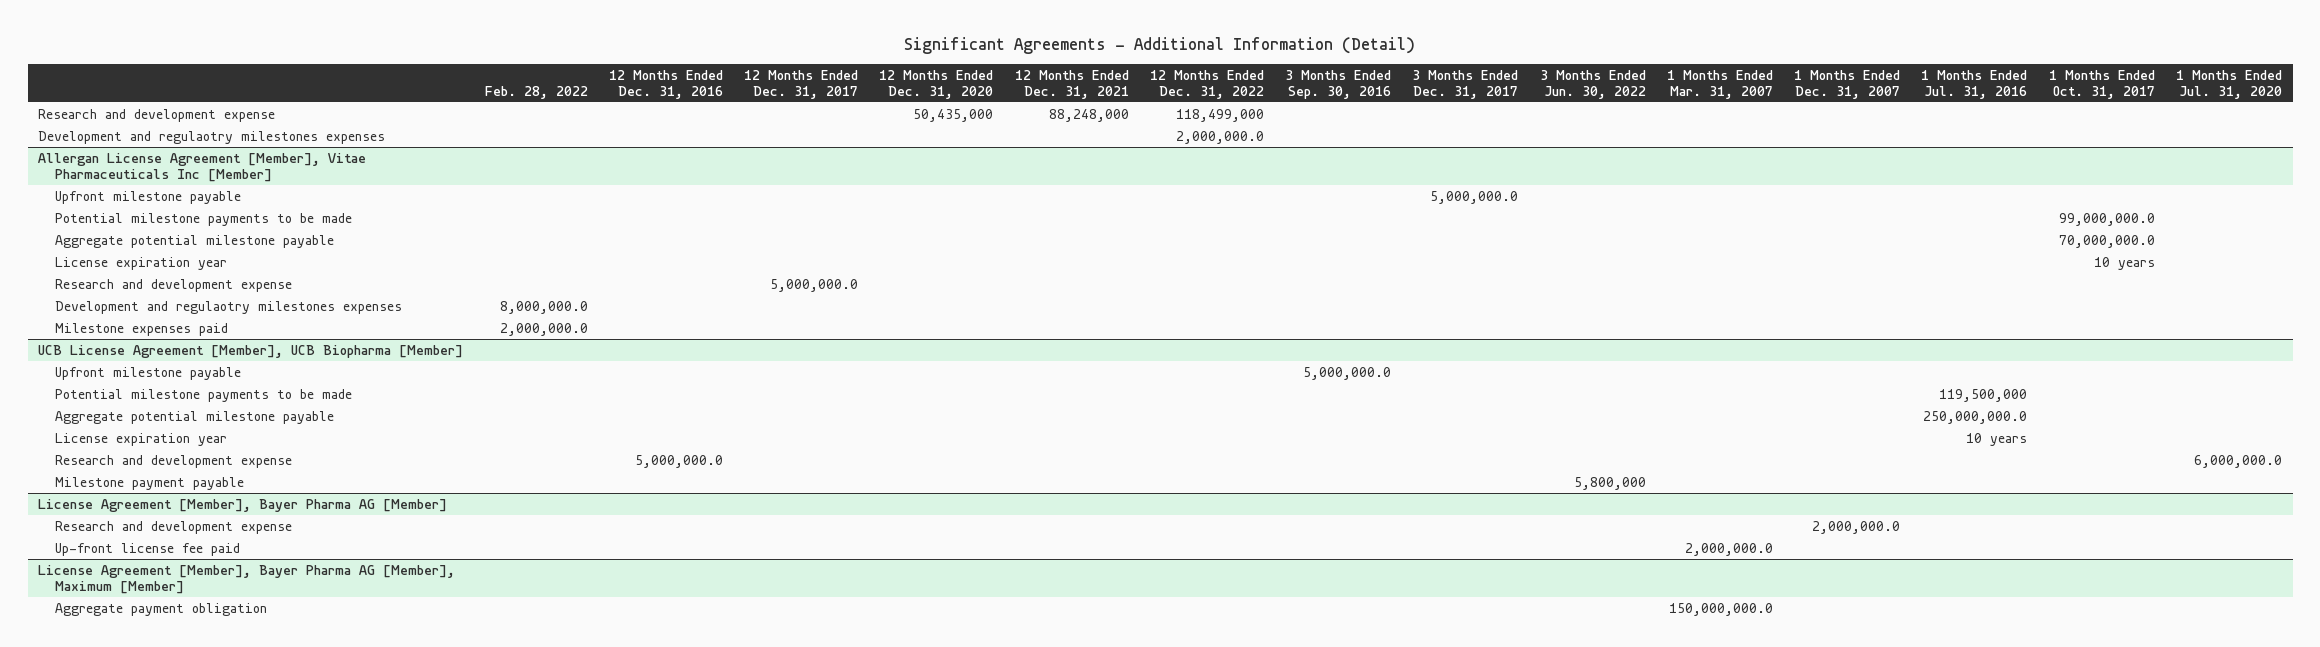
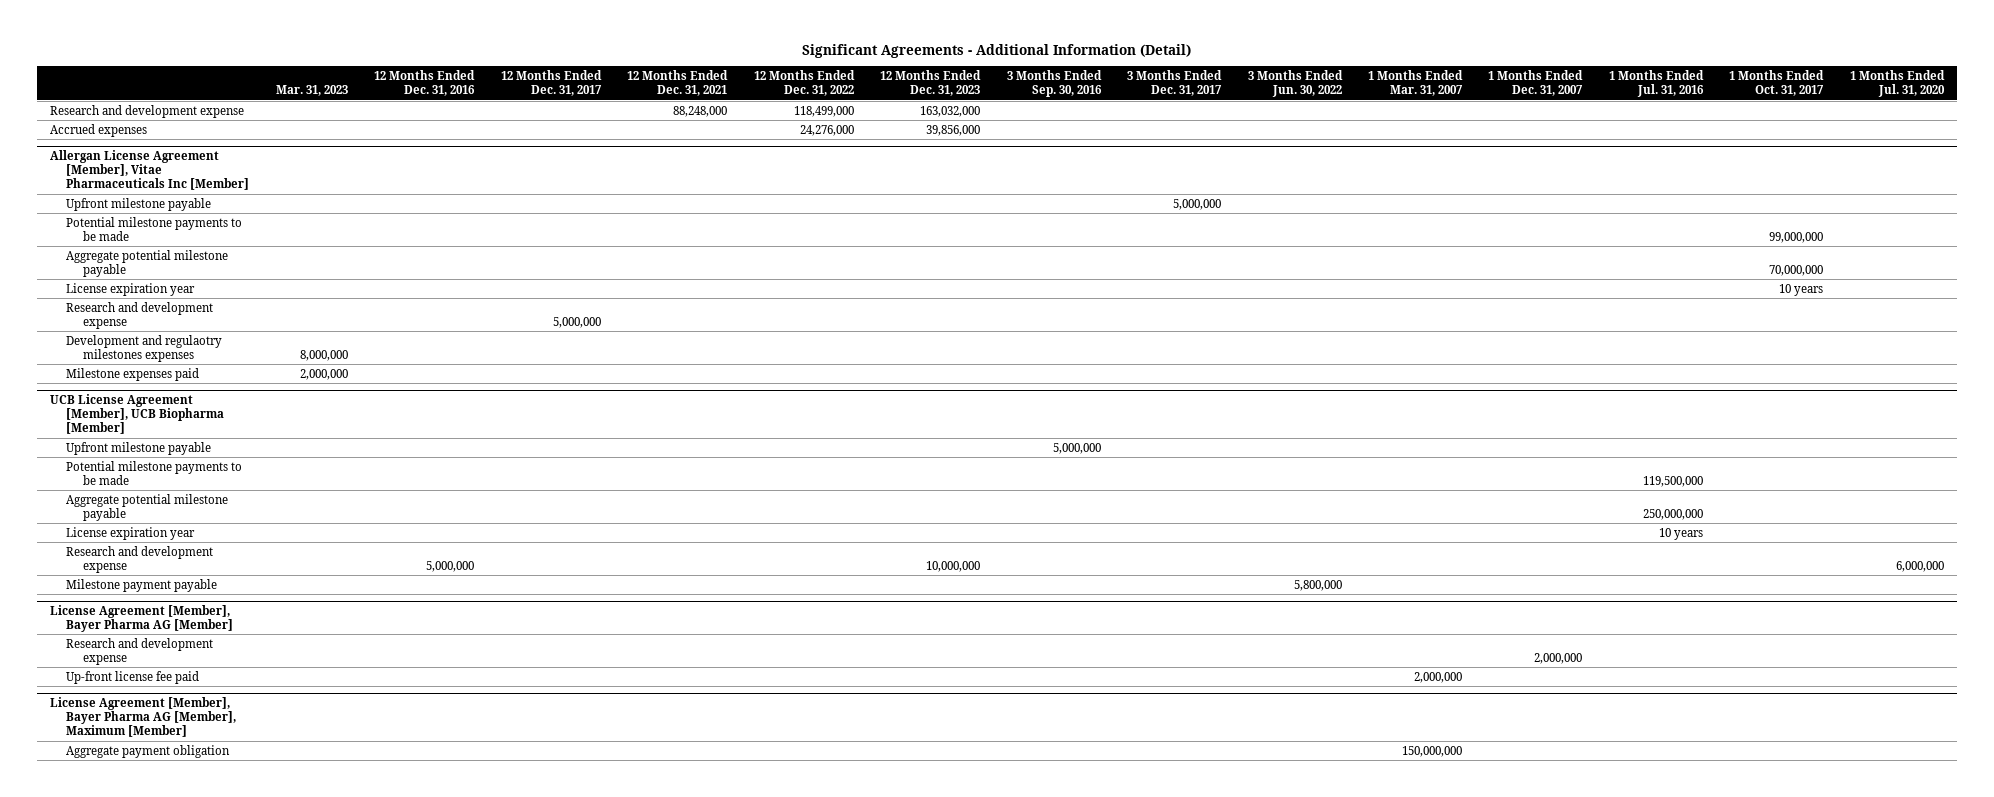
- | Feb. 28, 2022 | 12 Months Ended Dec. 31, 2016 | 12 Months Ended Dec. 31, 2017 | 12 Months Ended Dec. 31, 2020 | 12 Months Ended Dec. 31, 2021 | 12 Months Ended Dec. 31, 2022 | 3 Months Ended Sep. 30, 2016 | 3 Months Ended Dec. 31, 2017 | 3 Months Ended Jun. 30, 2022 | 1 Months Ended Mar. 31, 2007 | 1 Months Ended Dec. 31, 2007 | 1 Months Ended Jul. 31, 2016 | 1 Months Ended Oct. 31, 2017 | 1 Months Ended Jul. 31, 2020
+ | Mar. 31, 2023 | 12 Months Ended Dec. 31, 2016 | 12 Months Ended Dec. 31, 2017 | 12 Months Ended Dec. 31, 2021 | 12 Months Ended Dec. 31, 2022 | 12 Months Ended Dec. 31, 2023 | 3 Months Ended Sep. 30, 2016 | 3 Months Ended Dec. 31, 2017 | 3 Months Ended Jun. 30, 2022 | 1 Months Ended Mar. 31, 2007 | 1 Months Ended Dec. 31, 2007 | 1 Months Ended Jul. 31, 2016 | 1 Months Ended Oct. 31, 2017 | 1 Months Ended Jul. 31, 2020
- Development and regulaotry milestones expenses | | | | | | 2,000,000.0 | | | | | | | |
+ Accrued expenses | | | | | 24,276,000 | 39,856,000 | | | | | | | |
@ Allergan License Agreement [Member], Vitae Pharmaceuticals Inc [Member]
- Upfront milestone payable | | | | | | | | 5,000,000.0 | | | | | |
- Potential milestone payments to be made | | | | | | | | | | | | | 99,000,000.0 |
- Aggregate potential milestone payable | | | | | | | | | | | | | 70,000,000.0 |
+ Upfront milestone payable | | | | | | | | 5,000,000 | | | | | |
+ Potential milestone payments to be made | | | | | | | | | | | | | 99,000,000 |
+ Aggregate potential milestone payable | | | | | | | | | | | | | 70,000,000 |
- Research and development expense | | | 5,000,000.0 | | | | | | | | | | |
+ Research and development expense | | | 5,000,000 | | | | | | | | | | |
@ UCB License Agreement [Member], UCB Biopharma [Member]
- Upfront milestone payable | | | | | | | 5,000,000.0 | | | | | | |
+ Upfront milestone payable | | | | | | | 5,000,000 | | | | | | |
- Aggregate potential milestone payable | | | | | | | | | | | | 250,000,000.0 | |
+ Aggregate potential milestone payable | | | | | | | | | | | | 250,000,000 | |
- Research and development expense | | 5,000,000.0 | | | | | | | | | | | | 6,000,000.0
+ Research and development expense | | 5,000,000 | | | | 10,000,000 | | | | | | | | 6,000,000
@ License Agreement [Member], Bayer Pharma AG [Member]
- Research and development expense | | | | | | | | | | | 2,000,000.0 | | |
- Up-front license fee paid | | | | | | | | | | 2,000,000.0 | | | |
+ Research and development expense | | | | | | | | | | | 2,000,000 | | |
+ Up-front license fee paid | | | | | | | | | | 2,000,000 | | | |
@ License Agreement [Member], Bayer Pharma AG [Member], Maximum [Member]
- Aggregate payment obligation | | | | | | | | | | 150,000,000.0 | | | |
+ Aggregate payment obligation | | | | | | | | | | 150,000,000 | | | |

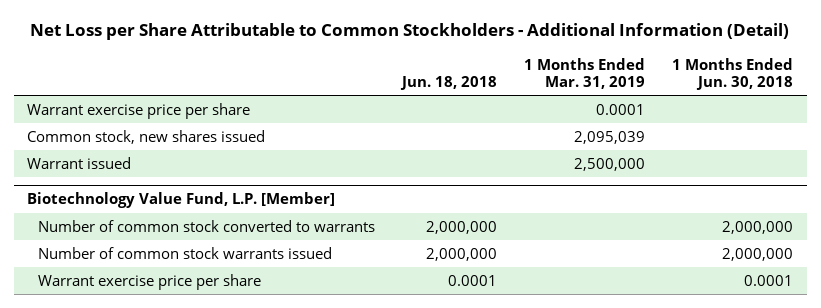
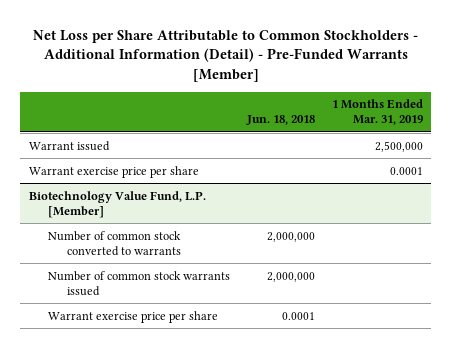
- Net Loss per Share Attributable to Common Stockholders - Additional Information (Detail)
+ Net Loss per Share Attributable to Common Stockholders - Additional Information (Detail) - Pre-Funded Warrants [Member]
- | Jun. 18, 2018 | 1 Months Ended Mar. 31, 2019 | 1 Months Ended Jun. 30, 2018
+ | Jun. 18, 2018 | 1 Months Ended Mar. 31, 2019
- Common stock, new shares issued | | 2,095,039 |
moved down: Warrant exercise price per share | | 0.0001

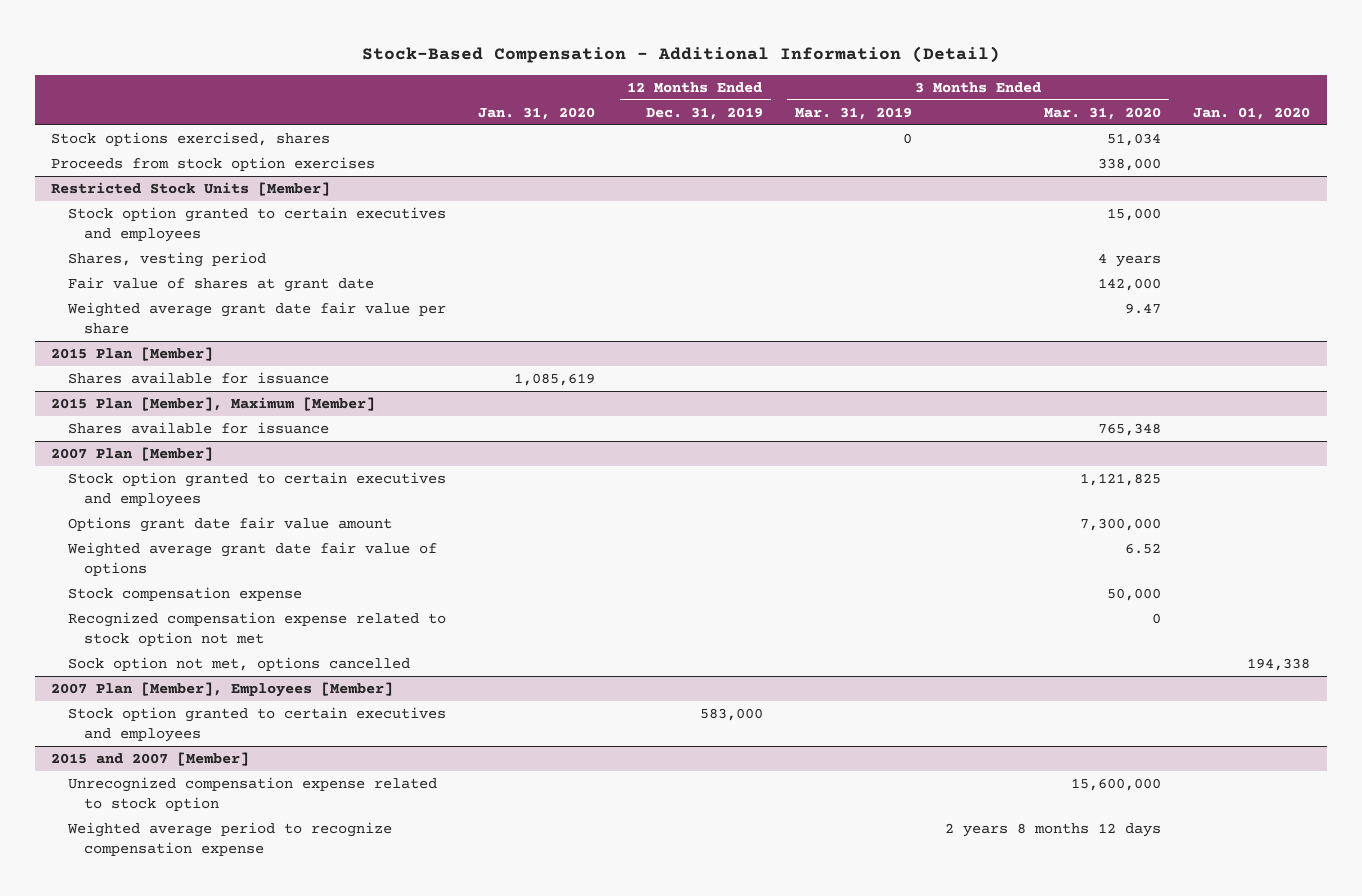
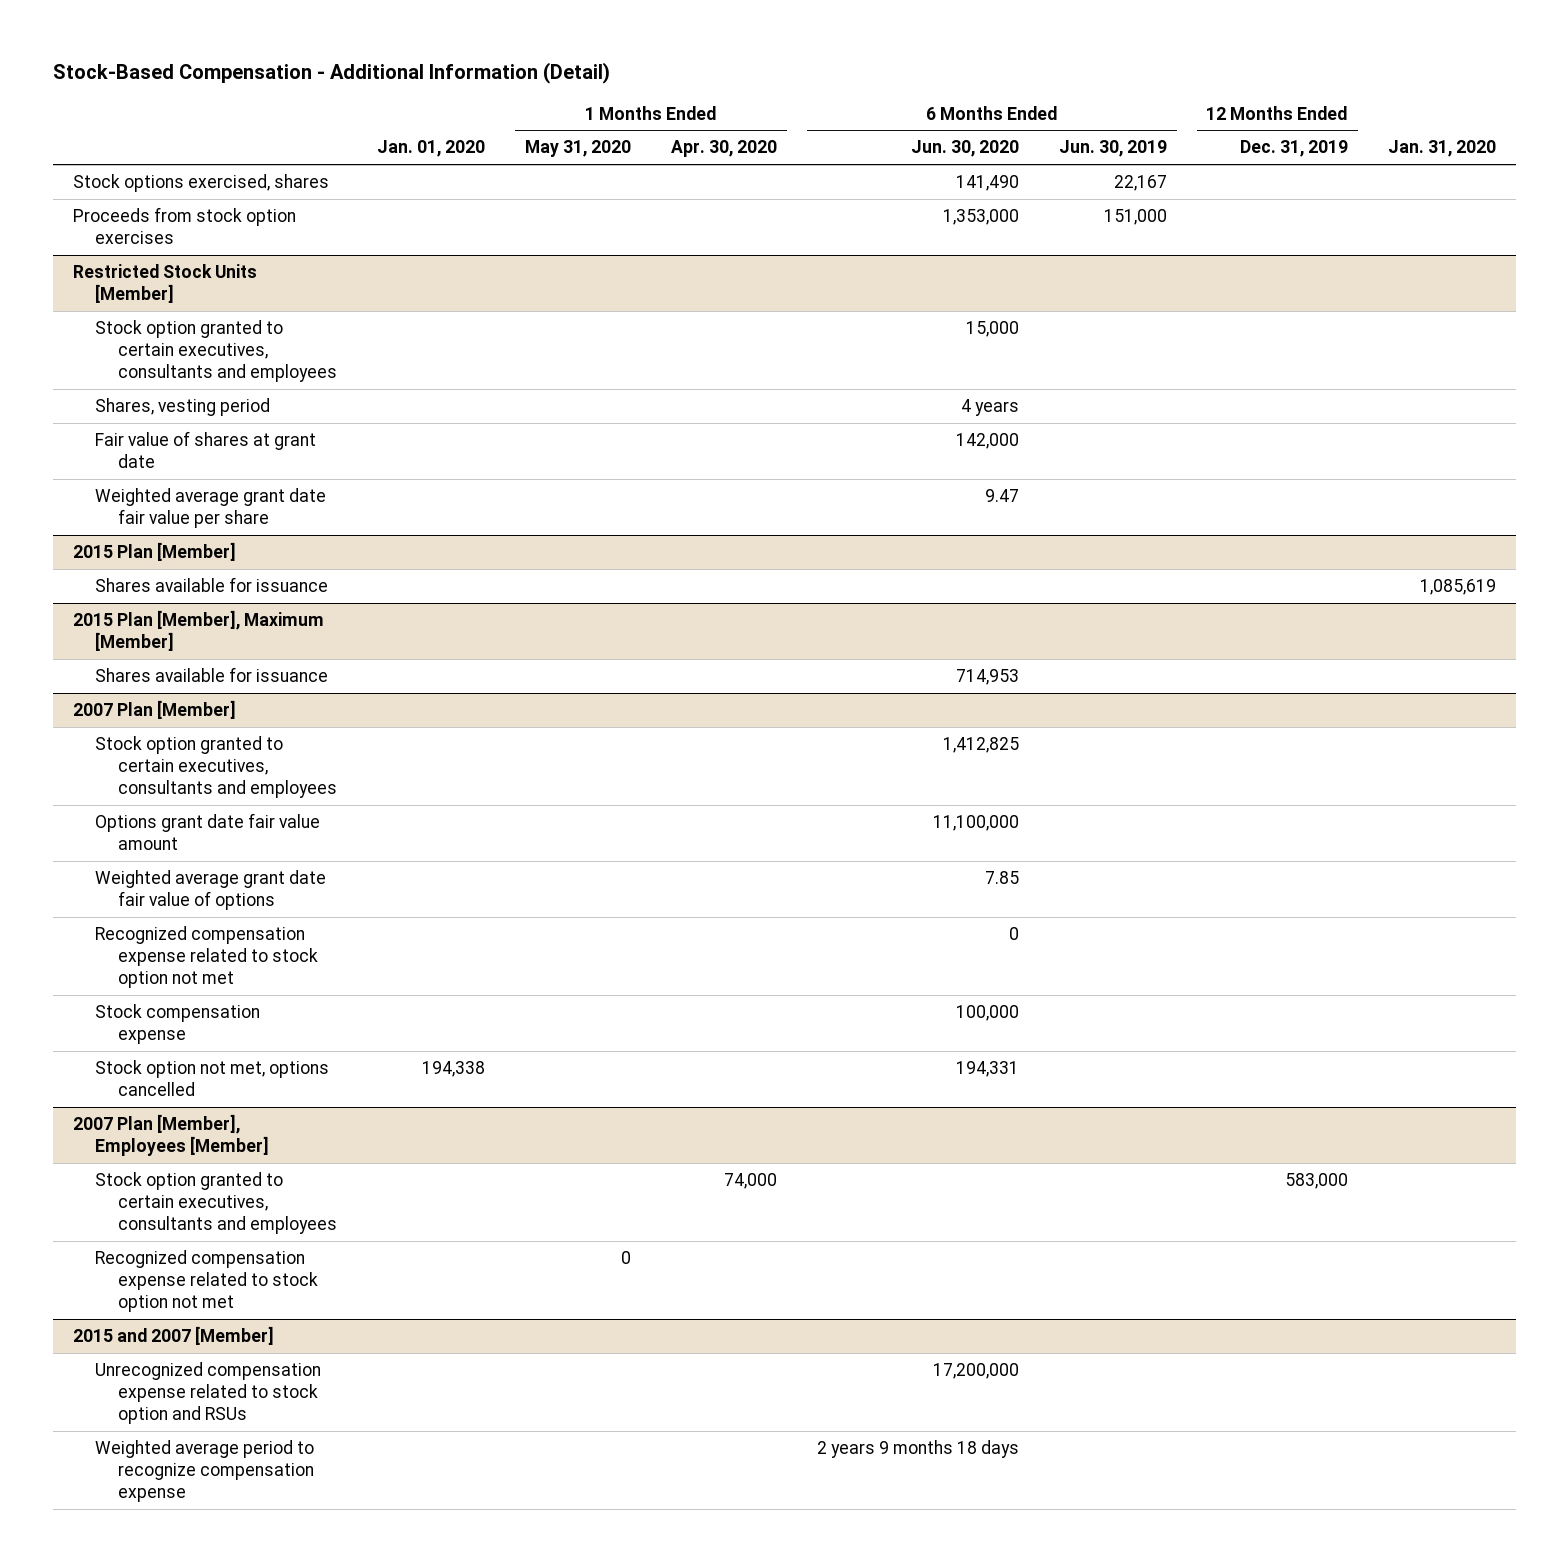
- | Jan. 31, 2020 | 12 Months Ended Dec. 31, 2019 | 3 Months Ended Mar. 31, 2019 | 3 Months Ended Mar. 31, 2020 | Jan. 01, 2020
+ | Jan. 01, 2020 | 1 Months Ended May 31, 2020 | 1 Months Ended Apr. 30, 2020 | 6 Months Ended Jun. 30, 2020 | 6 Months Ended Jun. 30, 2019 | 12 Months Ended Dec. 31, 2019 | Jan. 31, 2020
@ Restricted Stock Units [Member]
- Stock option granted to certain executives and employees | | | | 15,000 |
+ Stock option granted to certain executives, consultants and employees | | | | 15,000 | | |
@ 2007 Plan [Member]
- Stock option granted to certain executives and employees | | | | 1,121,825 |
+ Stock option granted to certain executives, consultants and employees | | | | 1,412,825 | | |
- Sock option not met, options cancelled | | | | | 194,338
moved down: Stock compensation expense | | | | 100,000 | | |
+ Stock option not met, options cancelled | 194,338 | | | 194,331 | | |
@ 2007 Plan [Member], Employees [Member]
- Stock option granted to certain executives and employees | | 583,000 | | |
+ Stock option granted to certain executives, consultants and employees | | | 74,000 | | | 583,000 |
+ Recognized compensation expense related to stock option not met | | 0 | | | | |
@ 2015 and 2007 [Member]
- Unrecognized compensation expense related to stock option | | | | 15,600,000 |
+ Unrecognized compensation expense related to stock option and RSUs | | | | 17,200,000 | | |

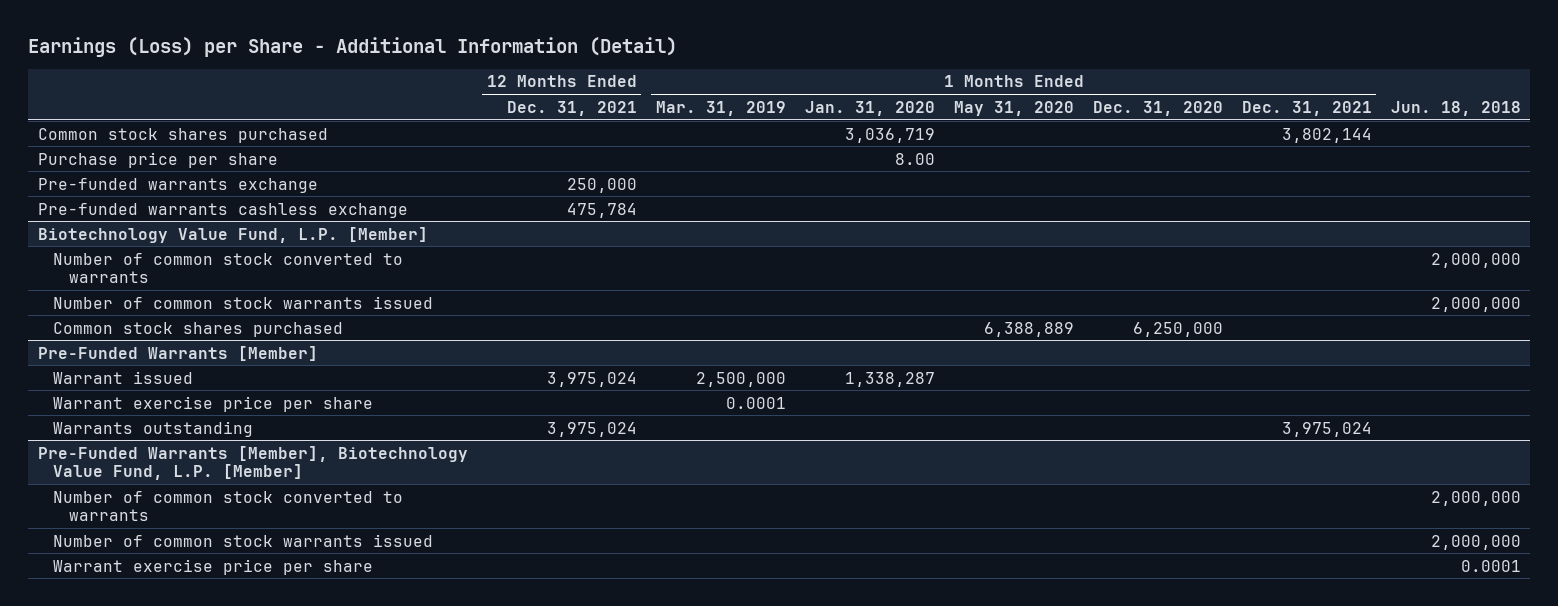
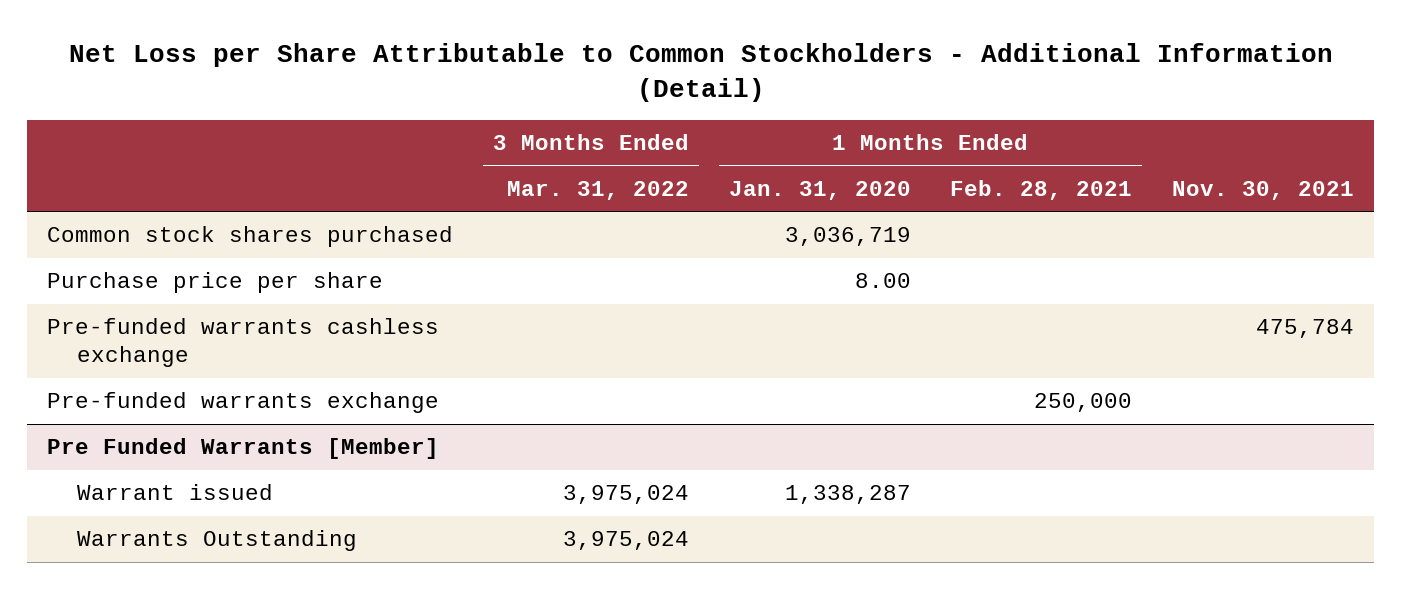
- Earnings (Loss) per Share - Additional Information (Detail)
+ Net Loss per Share Attributable to Common Stockholders - Additional Information (Detail)
- | 12 Months Ended Dec. 31, 2021 | 1 Months Ended Mar. 31, 2019 | 1 Months Ended Jan. 31, 2020 | 1 Months Ended May 31, 2020 | 1 Months Ended Dec. 31, 2020 | 1 Months Ended Dec. 31, 2021 | Jun. 18, 2018
+ | 3 Months Ended Mar. 31, 2022 | 1 Months Ended Jan. 31, 2020 | 1 Months Ended Feb. 28, 2021 | Nov. 30, 2021
- Biotechnology Value Fund, L.P. [Member]
- Number of common stock converted to warrants | | | | | | | 2,000,000
- Number of common stock warrants issued | | | | | | | 2,000,000
- Common stock shares purchased | | | | 6,388,889 | 6,250,000 | |
- Pre-Funded Warrants [Member]
moved down: Pre-funded warrants exchange | | | 250,000 |
+ Pre Funded Warrants [Member]
- Warrant exercise price per share | | 0.0001 | | | | |
- Warrants outstanding | 3,975,024 | | | | | 3,975,024 |
- Pre-Funded Warrants [Member], Biotechnology Value Fund, L.P. [Member]
- Number of common stock converted to warrants | | | | | | | 2,000,000
- Number of common stock warrants issued | | | | | | | 2,000,000
- Warrant exercise price per share | | | | | | | 0.0001
+ Warrants Outstanding | 3,975,024 | | |

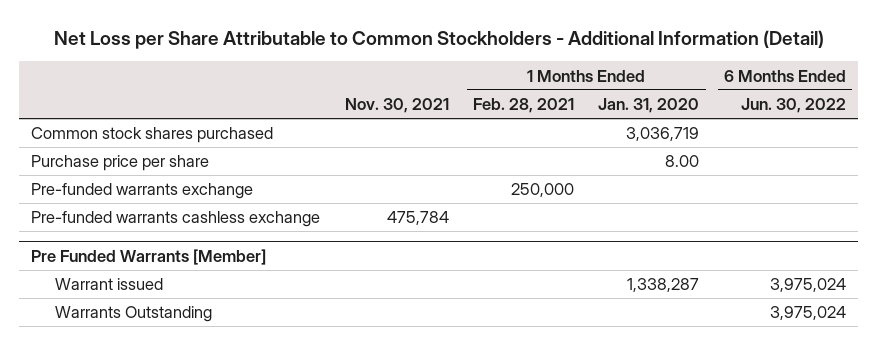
- | 3 Months Ended Mar. 31, 2022 | 1 Months Ended Jan. 31, 2020 | 1 Months Ended Feb. 28, 2021 | Nov. 30, 2021
+ | Nov. 30, 2021 | 1 Months Ended Feb. 28, 2021 | 1 Months Ended Jan. 31, 2020 | 6 Months Ended Jun. 30, 2022
moved down: Pre-funded warrants cashless exchange | 475,784 | | |

